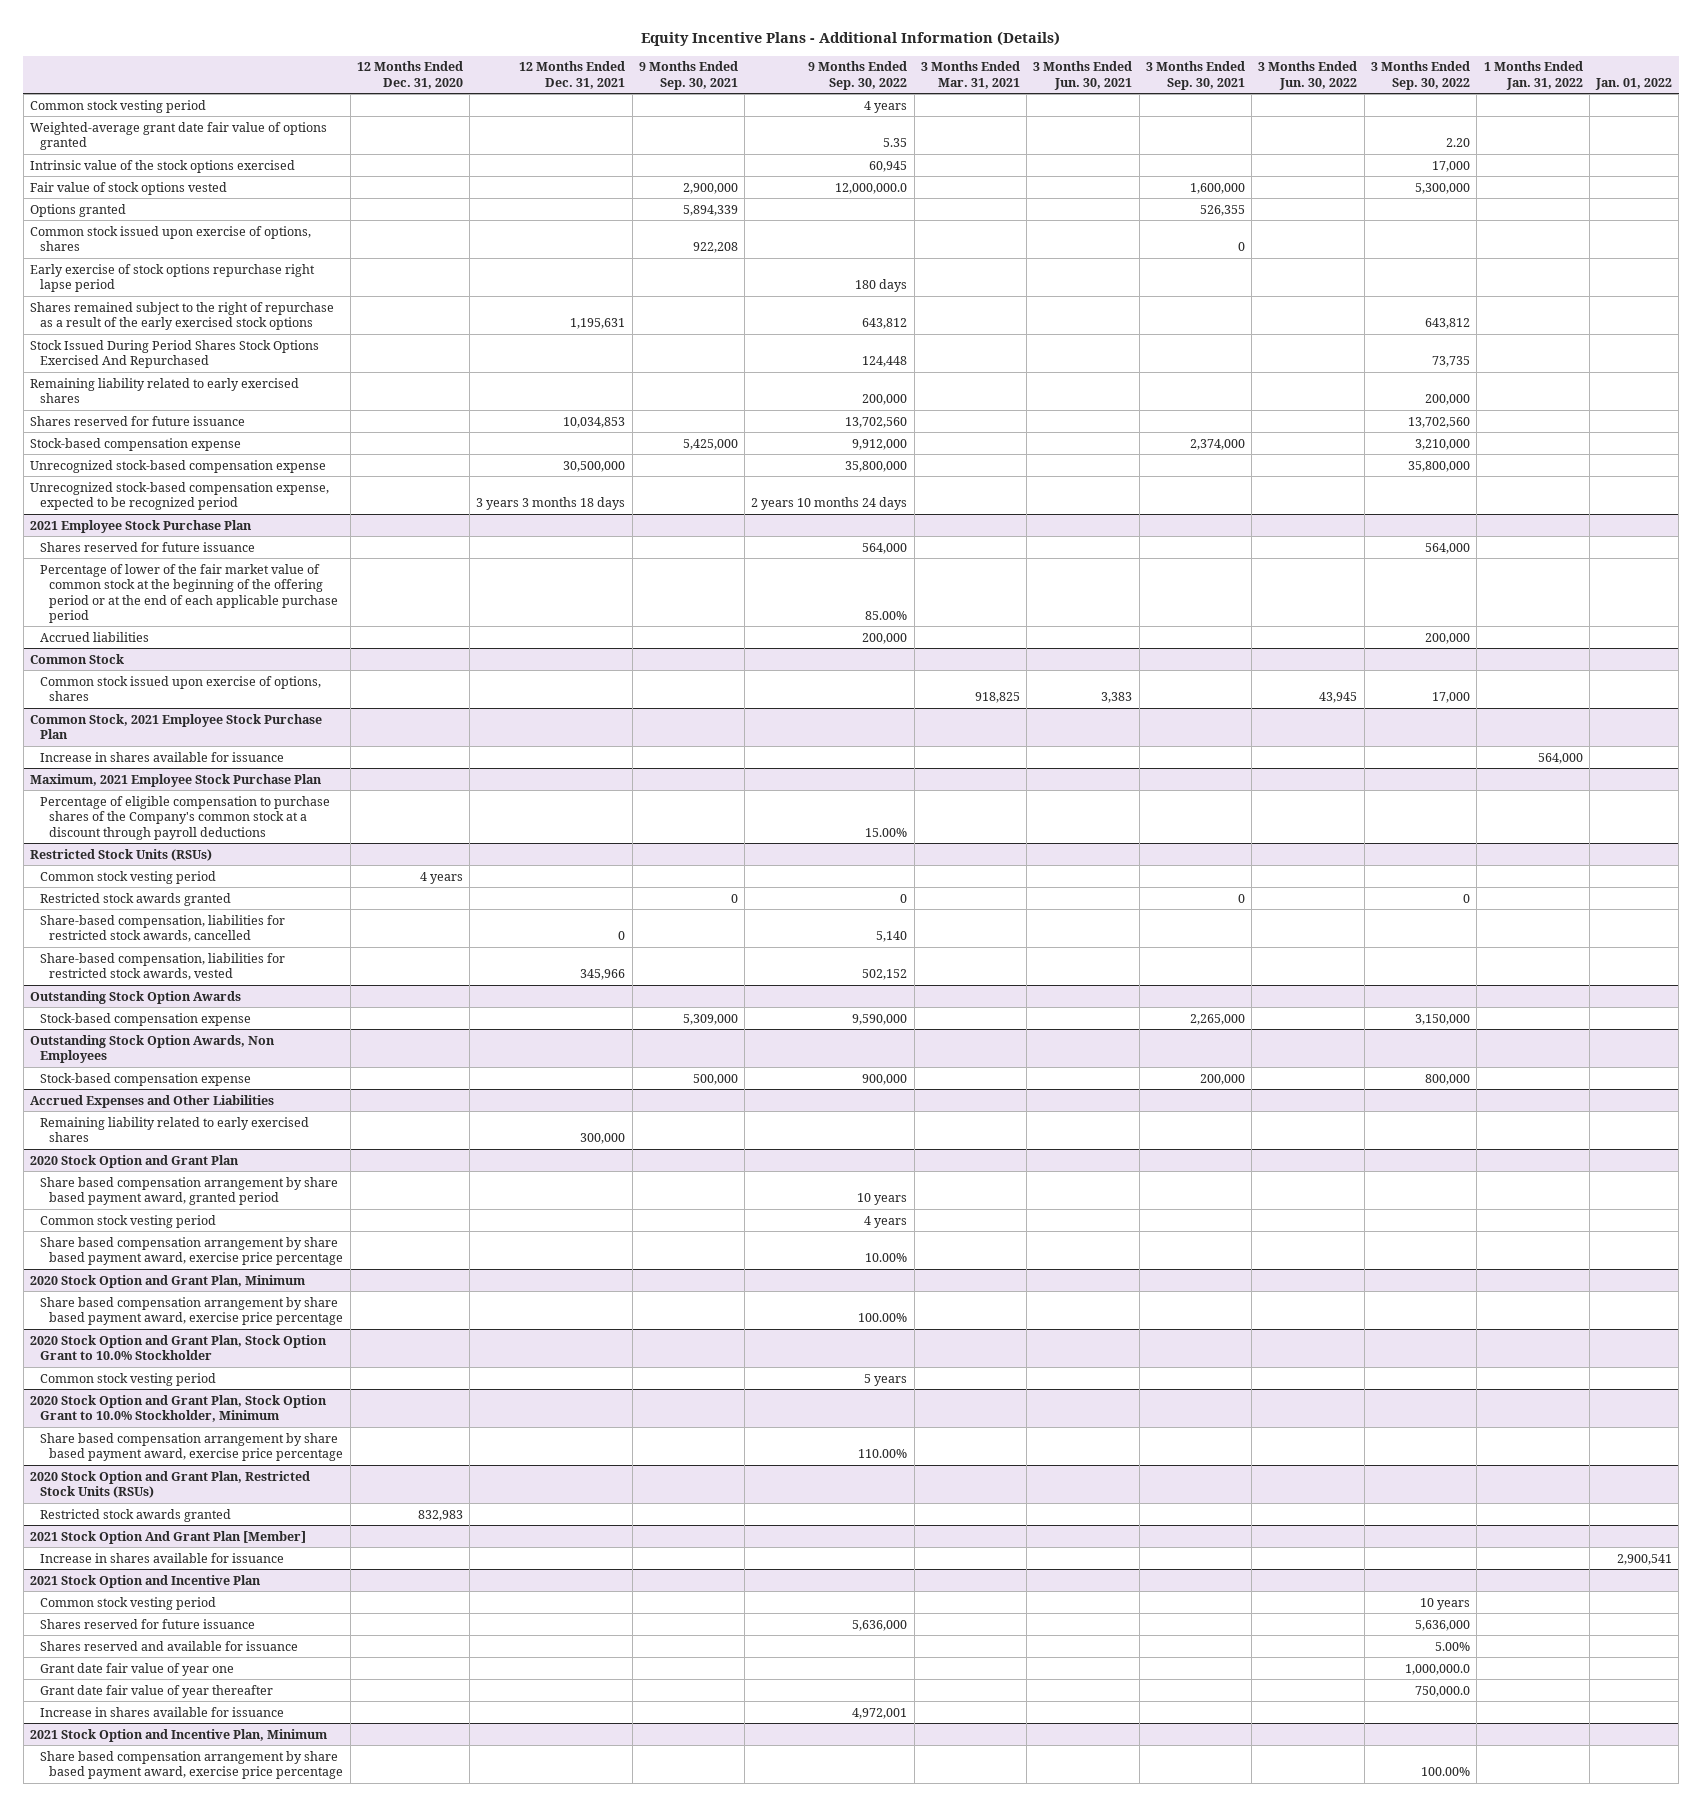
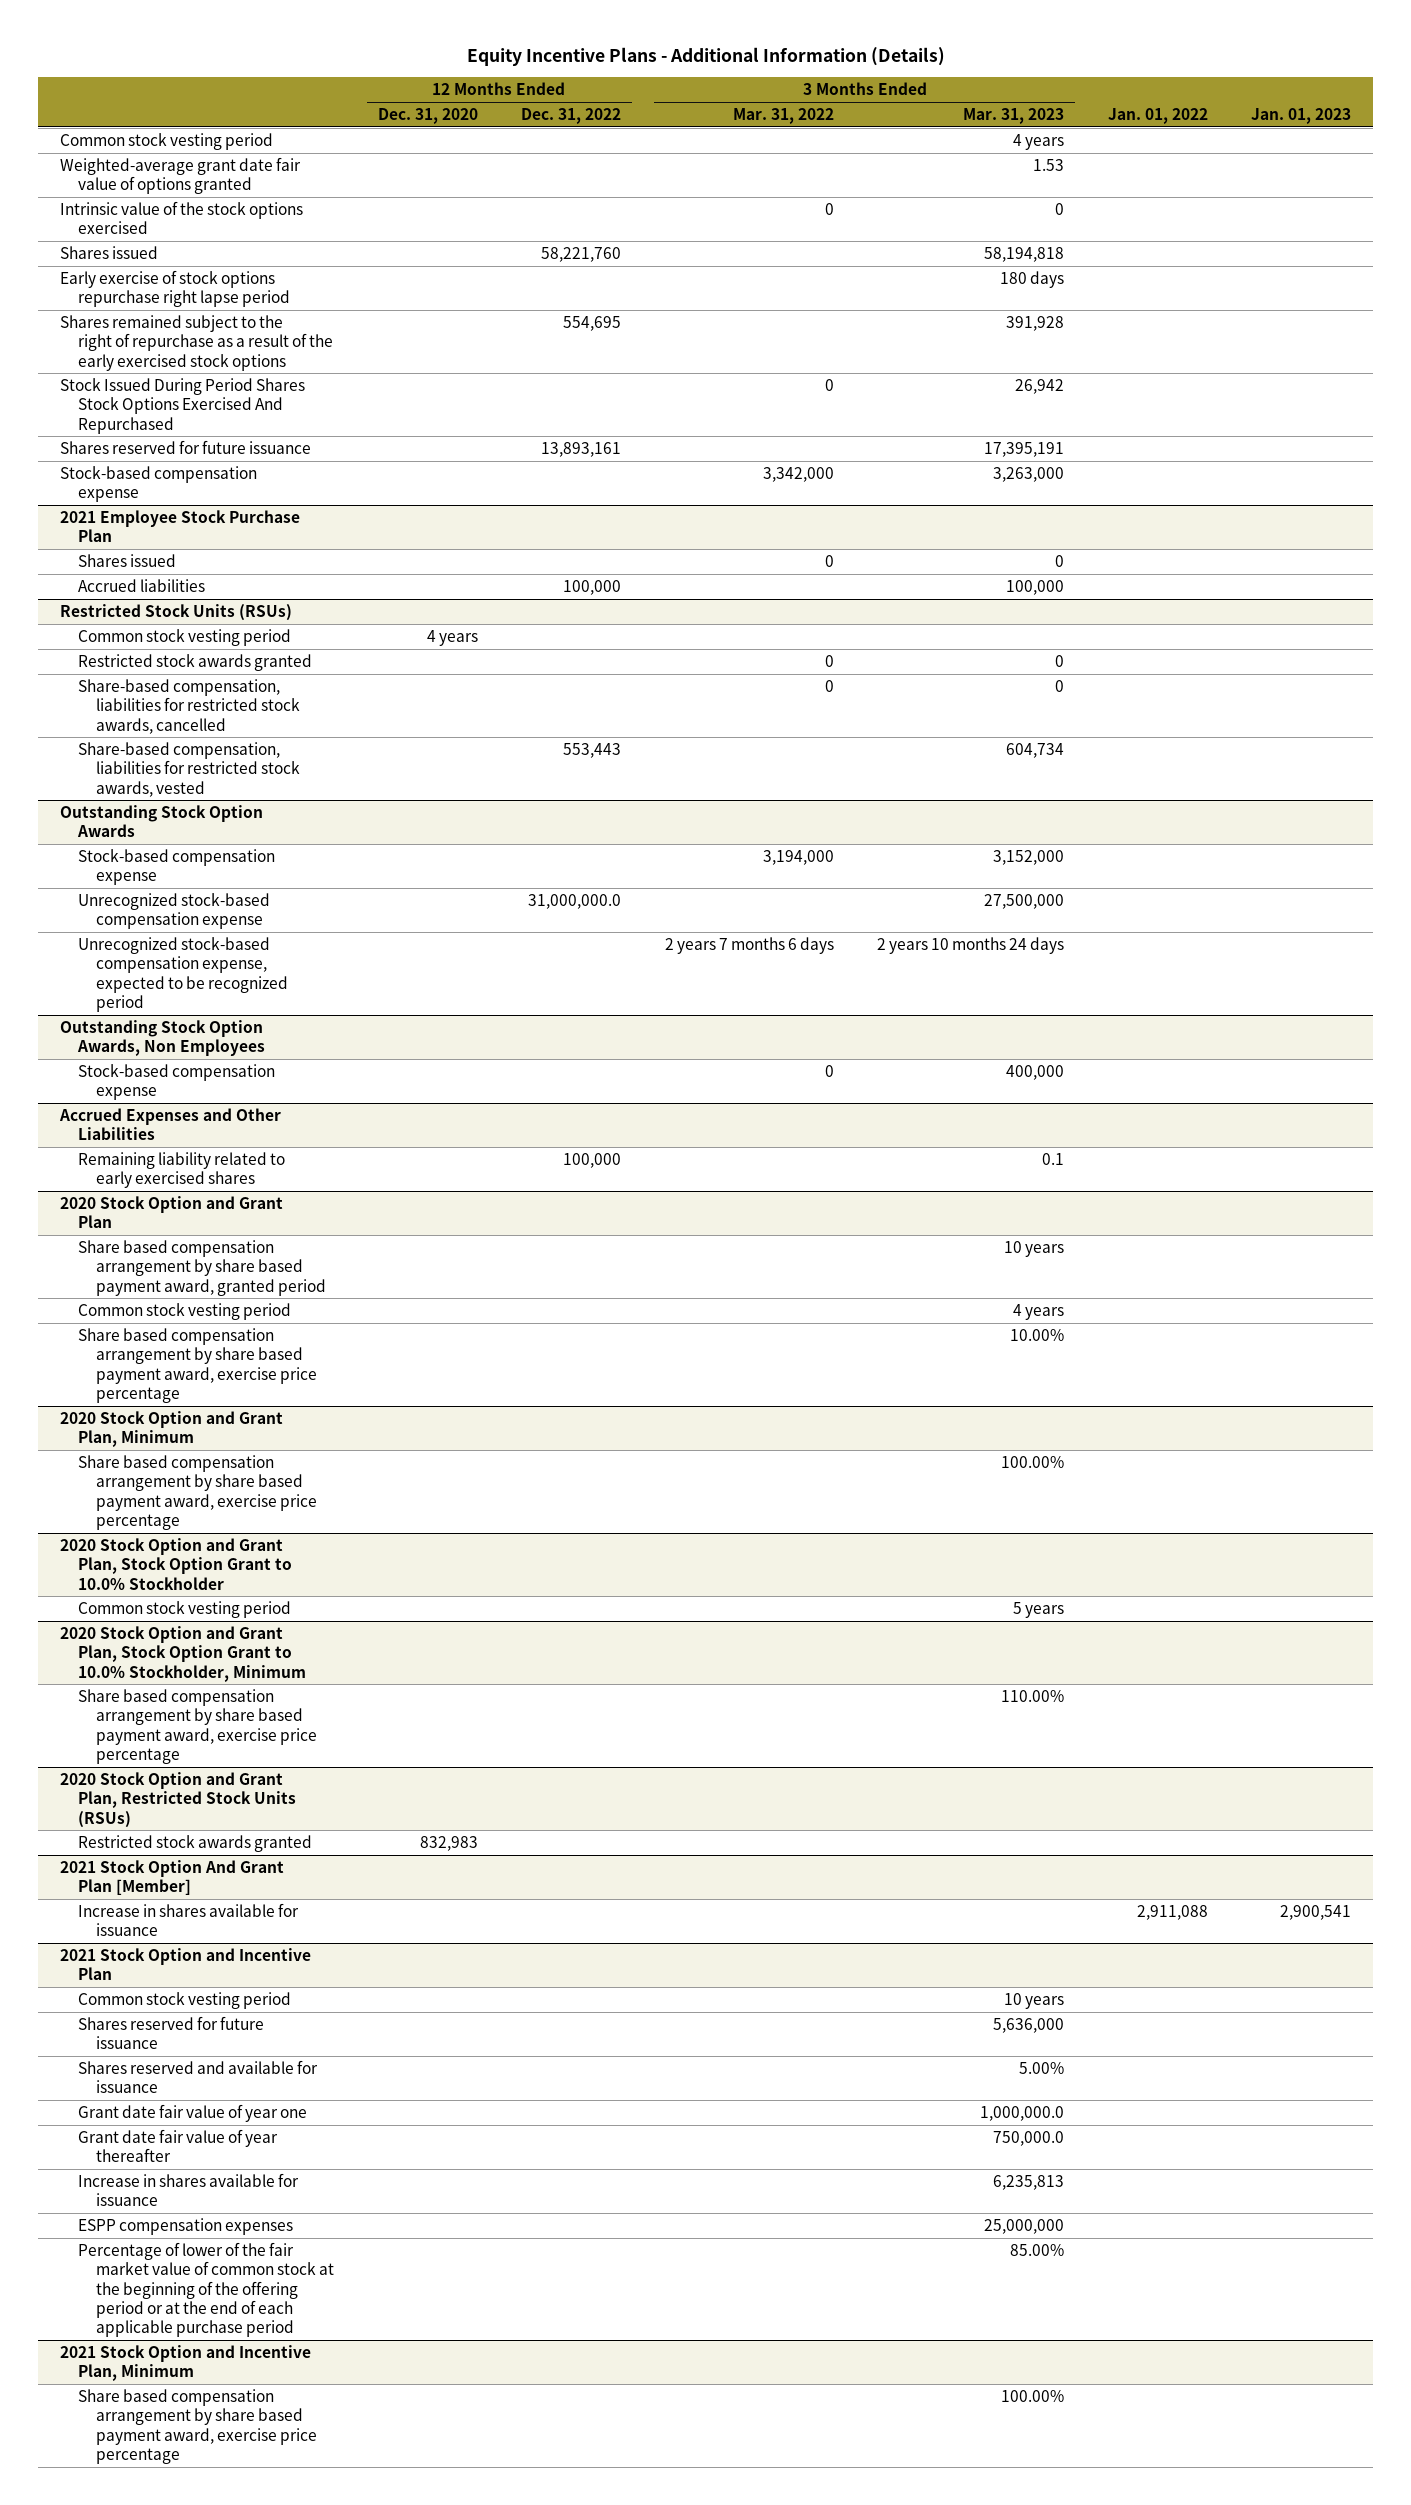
- | 12 Months Ended Dec. 31, 2020 | 12 Months Ended Dec. 31, 2021 | 9 Months Ended Sep. 30, 2021 | 9 Months Ended Sep. 30, 2022 | 3 Months Ended Mar. 31, 2021 | 3 Months Ended Jun. 30, 2021 | 3 Months Ended Sep. 30, 2021 | 3 Months Ended Jun. 30, 2022 | 3 Months Ended Sep. 30, 2022 | 1 Months Ended Jan. 31, 2022 | Jan. 01, 2022
+ | 12 Months Ended Dec. 31, 2020 | 12 Months Ended Dec. 31, 2022 | 3 Months Ended Mar. 31, 2022 | 3 Months Ended Mar. 31, 2023 | Jan. 01, 2022 | Jan. 01, 2023
- Fair value of stock options vested | | | 2,900,000 | 12,000,000.0 | | | 1,600,000 | | 5,300,000 | |
- Options granted | | | 5,894,339 | | | | 526,355 | | | |
- Common stock issued upon exercise of options, shares | | | 922,208 | | | | 0 | | | |
+ Shares issued | | 58,221,760 | | 58,194,818 | |
- Remaining liability related to early exercised shares | | | | 200,000 | | | | | 200,000 | |
- Unrecognized stock-based compensation expense | | 30,500,000 | | 35,800,000 | | | | | 35,800,000 | |
- Unrecognized stock-based compensation expense, expected to be recognized period | | 3 years 3 months 18 days | | 2 years 10 months 24 days | | | | | | |
@ 2021 Employee Stock Purchase Plan
- Shares reserved for future issuance | | | | 564,000 | | | | | 564,000 | |
- Percentage of lower of the fair market value of common stock at the beginning of the offering period or at the end of each applicable purchase period | | | | 85.00% | | | | | | |
+ Shares issued | | | 0 | 0 | |
- Common Stock
- Common stock issued upon exercise of options, shares | | | | | 918,825 | 3,383 | | 43,945 | 17,000 | |
- Common Stock, 2021 Employee Stock Purchase Plan
- Increase in shares available for issuance | | | | | | | | | | 564,000 |
- Maximum, 2021 Employee Stock Purchase Plan
- Percentage of eligible compensation to purchase shares of the Company's common stock at a discount through payroll deductions | | | | 15.00% | | | | | | |
@ Outstanding Stock Option Awards
+ Unrecognized stock-based compensation expense | | 31,000,000.0 | | 27,500,000 | |
+ Unrecognized stock-based compensation expense, expected to be recognized period | | | 2 years 7 months 6 days | 2 years 10 months 24 days | |
@ 2021 Stock Option And Grant Plan [Member]
- Increase in shares available for issuance | | | | | | | | | | | 2,900,541
+ Increase in shares available for issuance | | | | | 2,911,088 | 2,900,541
@ 2021 Stock Option and Incentive Plan
+ ESPP compensation expenses | | | | 25,000,000 | |
+ Percentage of lower of the fair market value of common stock at the beginning of the offering period or at the end of each applicable purchase period | | | | 85.00% | |

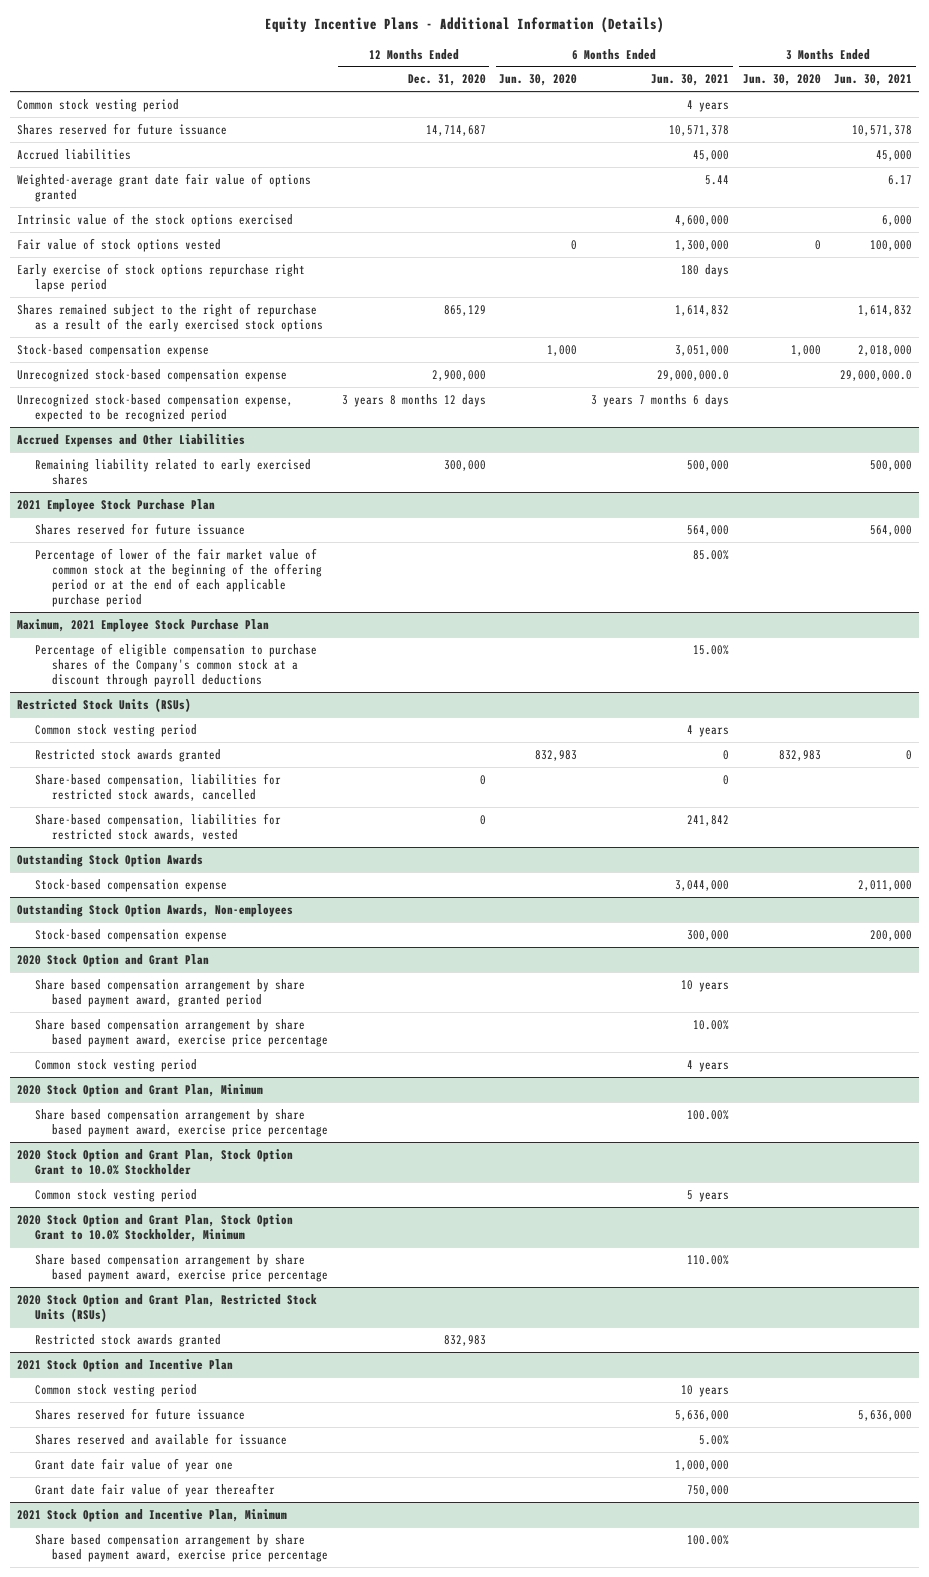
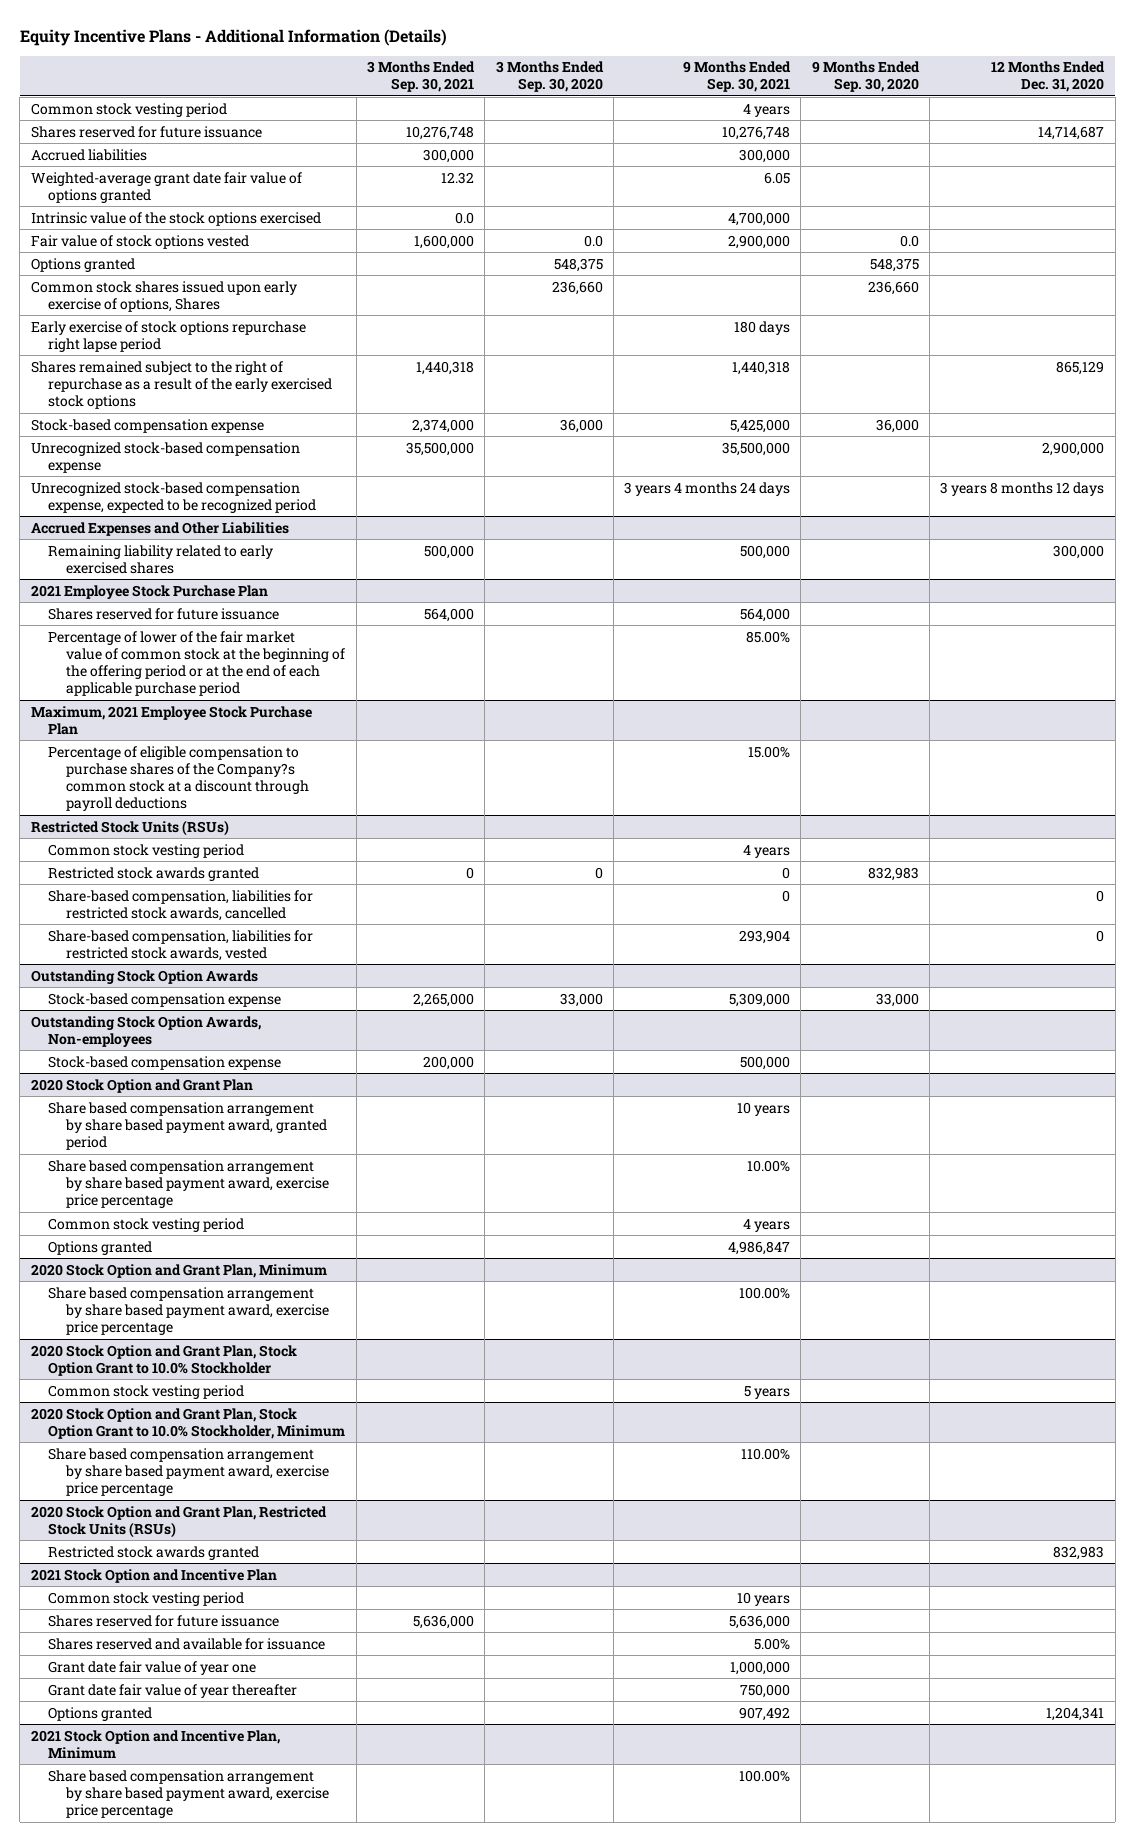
- | 12 Months Ended Dec. 31, 2020 | 6 Months Ended Jun. 30, 2020 | 6 Months Ended Jun. 30, 2021 | 3 Months Ended Jun. 30, 2020 | 3 Months Ended Jun. 30, 2021
+ | 3 Months Ended Sep. 30, 2021 | 3 Months Ended Sep. 30, 2020 | 9 Months Ended Sep. 30, 2021 | 9 Months Ended Sep. 30, 2020 | 12 Months Ended Dec. 31, 2020
+ Options granted | | 548,375 | | 548,375 |
+ Common stock shares issued upon early exercise of options, Shares | | 236,660 | | 236,660 |
@ Maximum, 2021 Employee Stock Purchase Plan
- Percentage of eligible compensation to purchase shares of the Company's common stock at a discount through payroll deductions | | | 15.00% | |
+ Percentage of eligible compensation to purchase shares of the Company?s common stock at a discount through payroll deductions | | | 15.00% | |
@ 2020 Stock Option and Grant Plan
+ Options granted | | | 4,986,847 | |
@ 2021 Stock Option and Incentive Plan
+ Options granted | | | 907,492 | | 1,204,341

